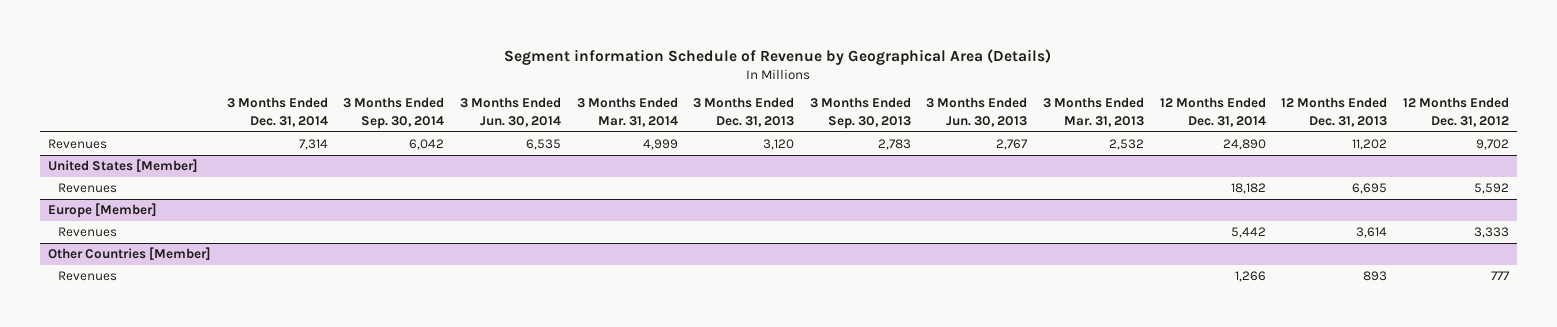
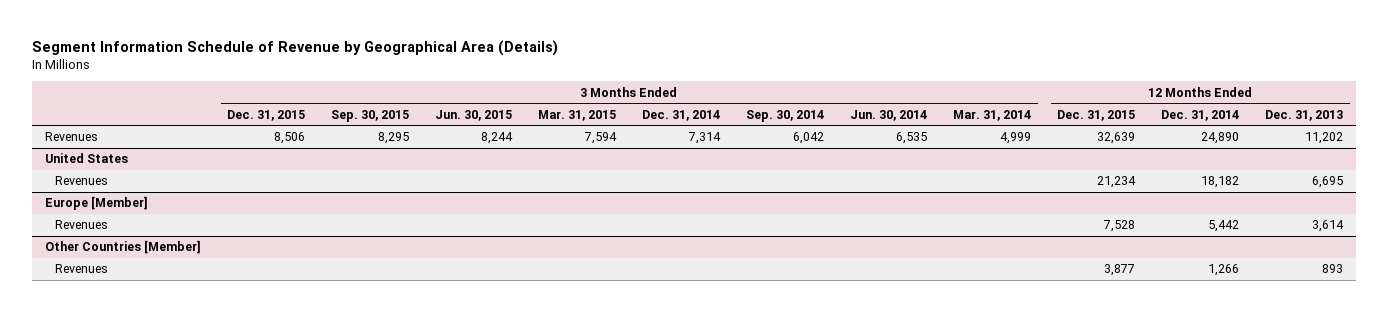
- Segment information Schedule of Revenue by Geographical Area (Details)
+ Segment Information Schedule of Revenue by Geographical Area (Details)
- | 3 Months Ended Dec. 31, 2014 | 3 Months Ended Sep. 30, 2014 | 3 Months Ended Jun. 30, 2014 | 3 Months Ended Mar. 31, 2014 | 3 Months Ended Dec. 31, 2013 | 3 Months Ended Sep. 30, 2013 | 3 Months Ended Jun. 30, 2013 | 3 Months Ended Mar. 31, 2013 | 12 Months Ended Dec. 31, 2014 | 12 Months Ended Dec. 31, 2013 | 12 Months Ended Dec. 31, 2012
+ | 3 Months Ended Dec. 31, 2015 | 3 Months Ended Sep. 30, 2015 | 3 Months Ended Jun. 30, 2015 | 3 Months Ended Mar. 31, 2015 | 3 Months Ended Dec. 31, 2014 | 3 Months Ended Sep. 30, 2014 | 3 Months Ended Jun. 30, 2014 | 3 Months Ended Mar. 31, 2014 | 12 Months Ended Dec. 31, 2015 | 12 Months Ended Dec. 31, 2014 | 12 Months Ended Dec. 31, 2013
- United States [Member]
+ United States

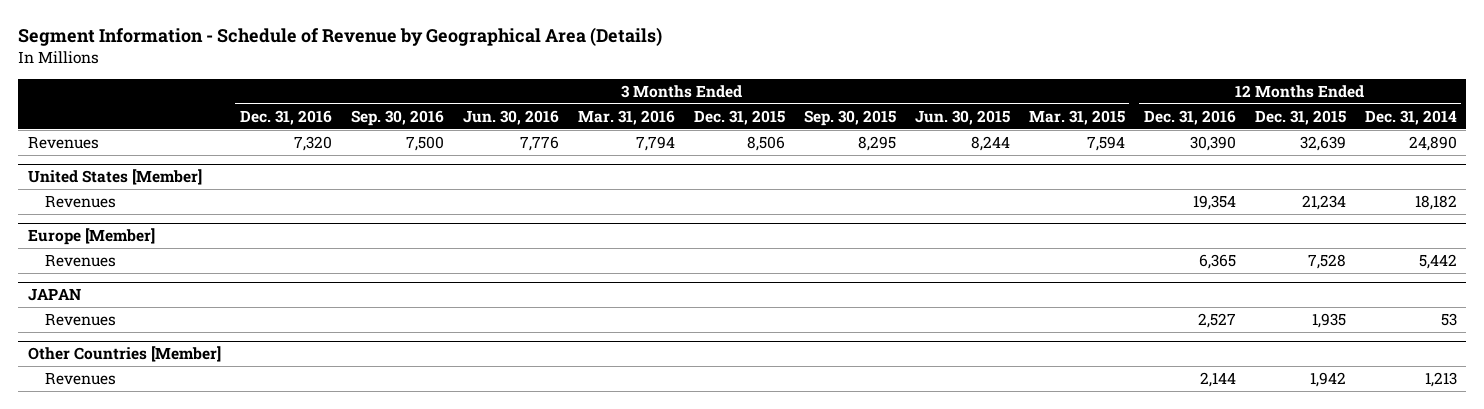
- Segment Information Schedule of Revenue by Geographical Area (Details)
+ Segment Information - Schedule of Revenue by Geographical Area (Details)
- | 3 Months Ended Dec. 31, 2015 | 3 Months Ended Sep. 30, 2015 | 3 Months Ended Jun. 30, 2015 | 3 Months Ended Mar. 31, 2015 | 3 Months Ended Dec. 31, 2014 | 3 Months Ended Sep. 30, 2014 | 3 Months Ended Jun. 30, 2014 | 3 Months Ended Mar. 31, 2014 | 12 Months Ended Dec. 31, 2015 | 12 Months Ended Dec. 31, 2014 | 12 Months Ended Dec. 31, 2013
+ | 3 Months Ended Dec. 31, 2016 | 3 Months Ended Sep. 30, 2016 | 3 Months Ended Jun. 30, 2016 | 3 Months Ended Mar. 31, 2016 | 3 Months Ended Dec. 31, 2015 | 3 Months Ended Sep. 30, 2015 | 3 Months Ended Jun. 30, 2015 | 3 Months Ended Mar. 31, 2015 | 12 Months Ended Dec. 31, 2016 | 12 Months Ended Dec. 31, 2015 | 12 Months Ended Dec. 31, 2014
- United States
+ United States [Member]
+ JAPAN
+ Revenues | | | | | | | | | 2,527 | 1,935 | 53
@ Other Countries [Member]
- Revenues | | | | | | | | | 3,877 | 1,266 | 893
+ Revenues | | | | | | | | | 2,144 | 1,942 | 1,213

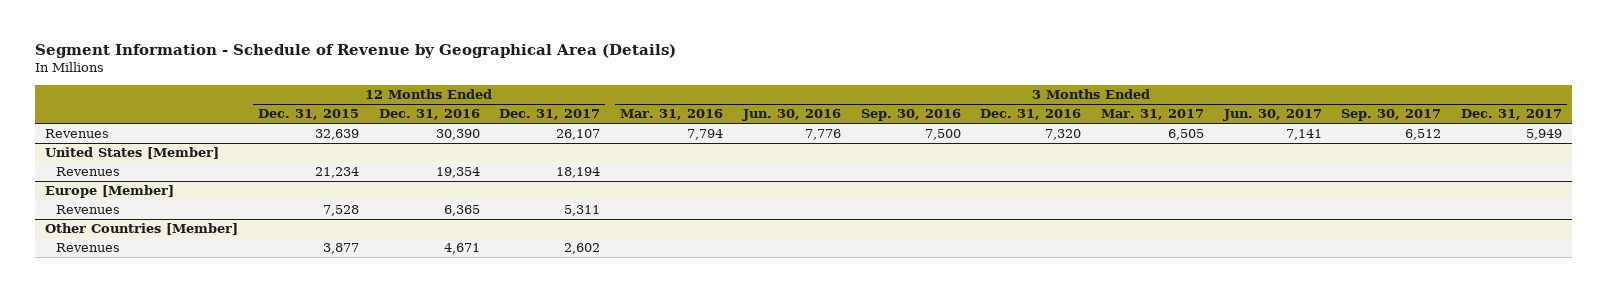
- | 3 Months Ended Dec. 31, 2016 | 3 Months Ended Sep. 30, 2016 | 3 Months Ended Jun. 30, 2016 | 3 Months Ended Mar. 31, 2016 | 3 Months Ended Dec. 31, 2015 | 3 Months Ended Sep. 30, 2015 | 3 Months Ended Jun. 30, 2015 | 3 Months Ended Mar. 31, 2015 | 12 Months Ended Dec. 31, 2016 | 12 Months Ended Dec. 31, 2015 | 12 Months Ended Dec. 31, 2014
+ | 12 Months Ended Dec. 31, 2015 | 12 Months Ended Dec. 31, 2016 | 12 Months Ended Dec. 31, 2017 | 3 Months Ended Mar. 31, 2016 | 3 Months Ended Jun. 30, 2016 | 3 Months Ended Sep. 30, 2016 | 3 Months Ended Dec. 31, 2016 | 3 Months Ended Mar. 31, 2017 | 3 Months Ended Jun. 30, 2017 | 3 Months Ended Sep. 30, 2017 | 3 Months Ended Dec. 31, 2017
- JAPAN
- Revenues | | | | | | | | | 2,527 | 1,935 | 53
@ Other Countries [Member]
- Revenues | | | | | | | | | 2,144 | 1,942 | 1,213
+ Revenues | 3,877 | 4,671 | 2,602 | | | | | | | |

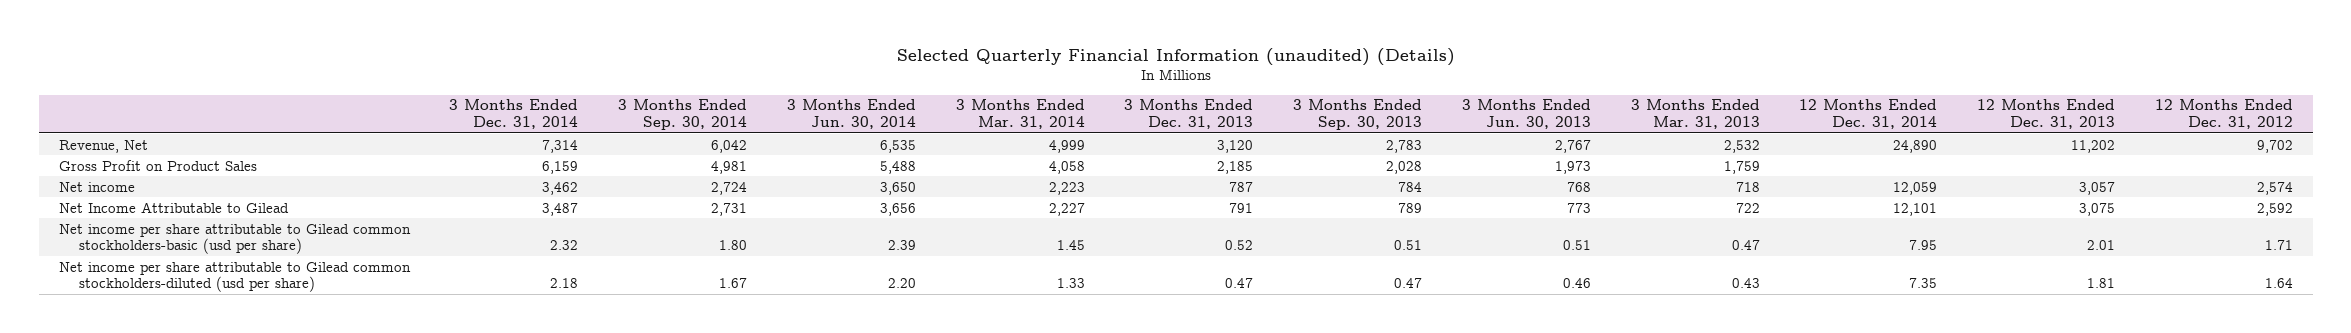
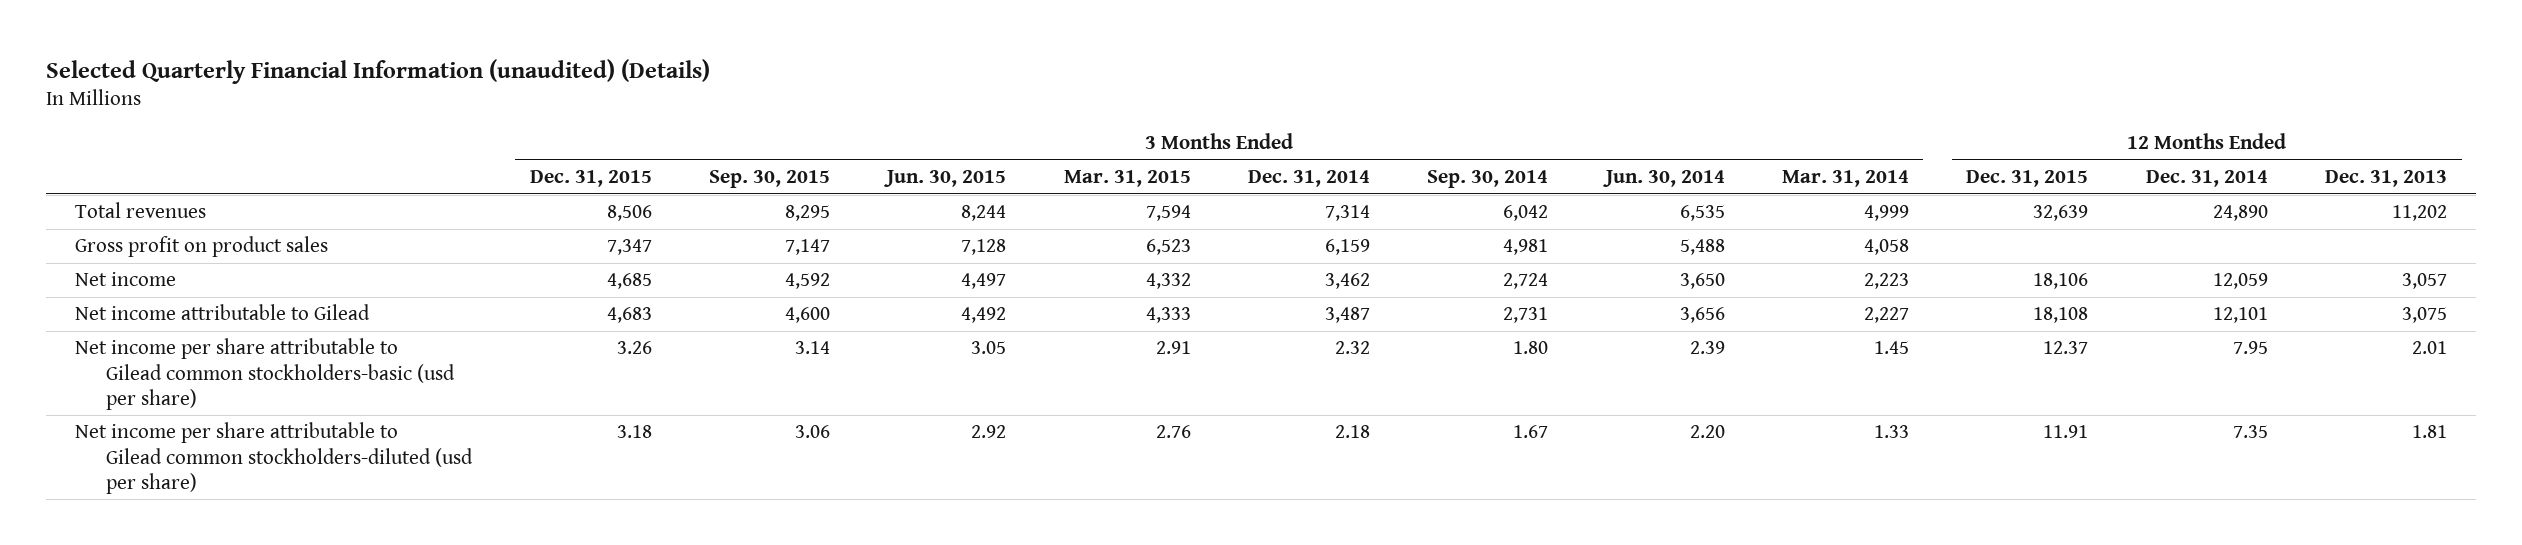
- | 3 Months Ended Dec. 31, 2014 | 3 Months Ended Sep. 30, 2014 | 3 Months Ended Jun. 30, 2014 | 3 Months Ended Mar. 31, 2014 | 3 Months Ended Dec. 31, 2013 | 3 Months Ended Sep. 30, 2013 | 3 Months Ended Jun. 30, 2013 | 3 Months Ended Mar. 31, 2013 | 12 Months Ended Dec. 31, 2014 | 12 Months Ended Dec. 31, 2013 | 12 Months Ended Dec. 31, 2012
+ | 3 Months Ended Dec. 31, 2015 | 3 Months Ended Sep. 30, 2015 | 3 Months Ended Jun. 30, 2015 | 3 Months Ended Mar. 31, 2015 | 3 Months Ended Dec. 31, 2014 | 3 Months Ended Sep. 30, 2014 | 3 Months Ended Jun. 30, 2014 | 3 Months Ended Mar. 31, 2014 | 12 Months Ended Dec. 31, 2015 | 12 Months Ended Dec. 31, 2014 | 12 Months Ended Dec. 31, 2013
- Revenue, Net | 7,314 | 6,042 | 6,535 | 4,999 | 3,120 | 2,783 | 2,767 | 2,532 | 24,890 | 11,202 | 9,702
- Gross Profit on Product Sales | 6,159 | 4,981 | 5,488 | 4,058 | 2,185 | 2,028 | 1,973 | 1,759 | | |
+ Total revenues | 8,506 | 8,295 | 8,244 | 7,594 | 7,314 | 6,042 | 6,535 | 4,999 | 32,639 | 24,890 | 11,202
+ Gross profit on product sales | 7,347 | 7,147 | 7,128 | 6,523 | 6,159 | 4,981 | 5,488 | 4,058 | | |
- Net Income Attributable to Gilead | 3,487 | 2,731 | 3,656 | 2,227 | 791 | 789 | 773 | 722 | 12,101 | 3,075 | 2,592
+ Net income attributable to Gilead | 4,683 | 4,600 | 4,492 | 4,333 | 3,487 | 2,731 | 3,656 | 2,227 | 18,108 | 12,101 | 3,075

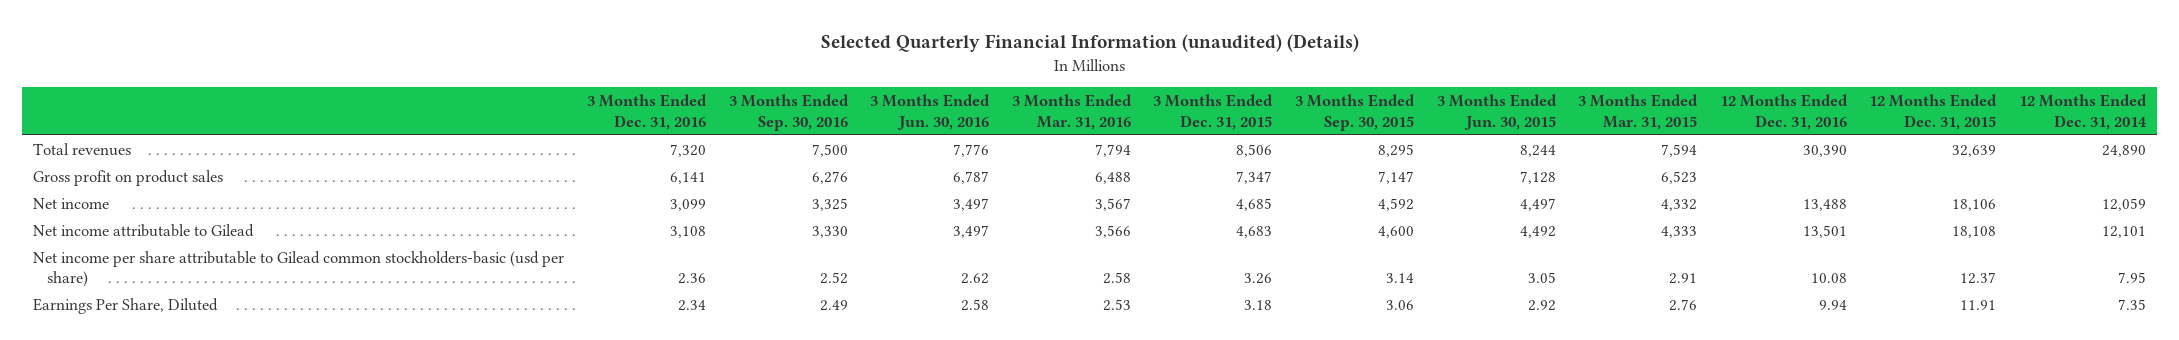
- | 3 Months Ended Dec. 31, 2015 | 3 Months Ended Sep. 30, 2015 | 3 Months Ended Jun. 30, 2015 | 3 Months Ended Mar. 31, 2015 | 3 Months Ended Dec. 31, 2014 | 3 Months Ended Sep. 30, 2014 | 3 Months Ended Jun. 30, 2014 | 3 Months Ended Mar. 31, 2014 | 12 Months Ended Dec. 31, 2015 | 12 Months Ended Dec. 31, 2014 | 12 Months Ended Dec. 31, 2013
+ | 3 Months Ended Dec. 31, 2016 | 3 Months Ended Sep. 30, 2016 | 3 Months Ended Jun. 30, 2016 | 3 Months Ended Mar. 31, 2016 | 3 Months Ended Dec. 31, 2015 | 3 Months Ended Sep. 30, 2015 | 3 Months Ended Jun. 30, 2015 | 3 Months Ended Mar. 31, 2015 | 12 Months Ended Dec. 31, 2016 | 12 Months Ended Dec. 31, 2015 | 12 Months Ended Dec. 31, 2014
- Net income per share attributable to Gilead common stockholders-diluted (usd per share) | 3.18 | 3.06 | 2.92 | 2.76 | 2.18 | 1.67 | 2.20 | 1.33 | 11.91 | 7.35 | 1.81
+ Earnings Per Share, Diluted | 2.34 | 2.49 | 2.58 | 2.53 | 3.18 | 3.06 | 2.92 | 2.76 | 9.94 | 11.91 | 7.35

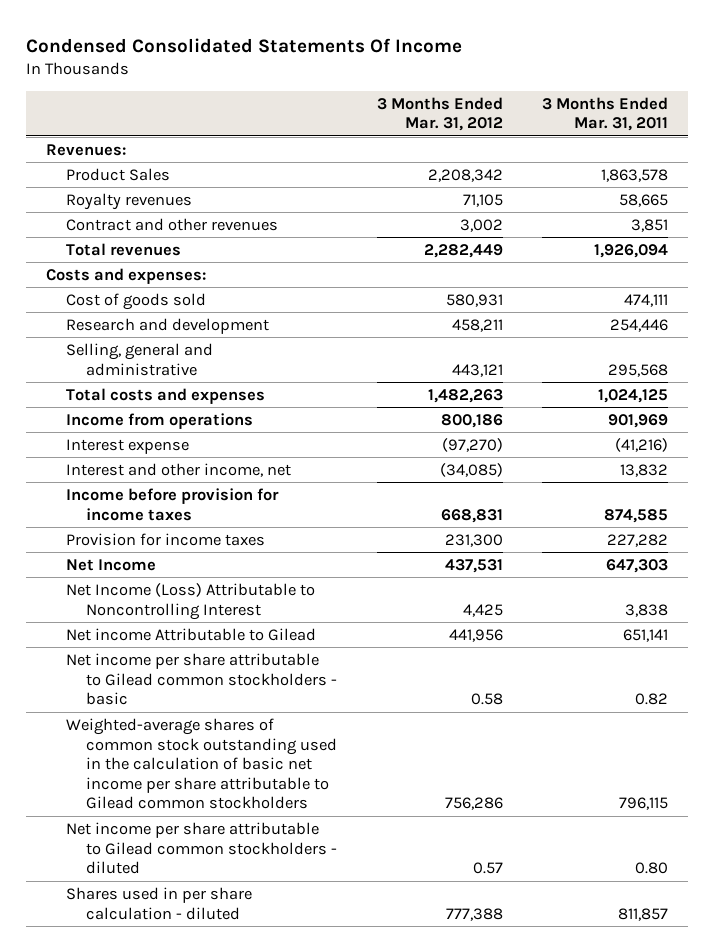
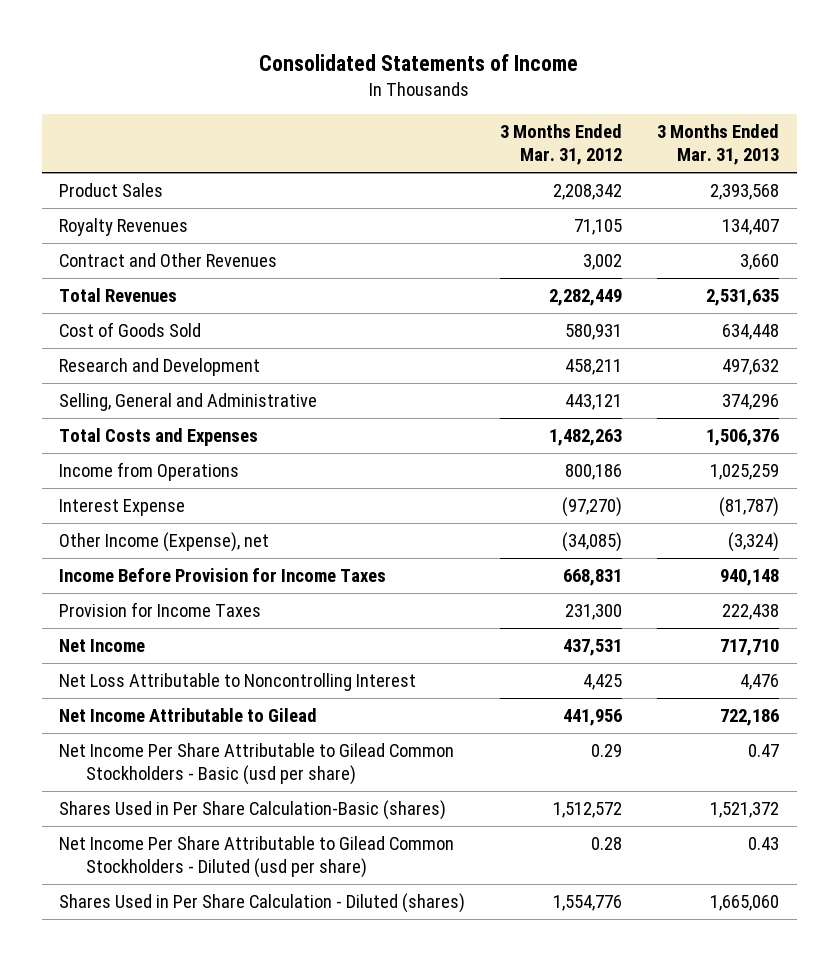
- Condensed Consolidated Statements Of Income
+ Consolidated Statements of Income
- | 3 Months Ended Mar. 31, 2012 | 3 Months Ended Mar. 31, 2011
+ | 3 Months Ended Mar. 31, 2012 | 3 Months Ended Mar. 31, 2013
- Revenues:
- Royalty revenues | 71,105 | 58,665
- Contract and other revenues | 3,002 | 3,851
- Total revenues | 2,282,449 | 1,926,094
- Costs and expenses:
- Cost of goods sold | 580,931 | 474,111
- Research and development | 458,211 | 254,446
- Selling, general and administrative | 443,121 | 295,568
- Total costs and expenses | 1,482,263 | 1,024,125
- Income from operations | 800,186 | 901,969
- Interest expense | (97,270) | (41,216)
- Interest and other income, net | (34,085) | 13,832
- Income before provision for income taxes | 668,831 | 874,585
- Provision for income taxes | 231,300 | 227,282
+ Royalty Revenues | 71,105 | 134,407
+ Contract and Other Revenues | 3,002 | 3,660
+ Total Revenues | 2,282,449 | 2,531,635
+ Cost of Goods Sold | 580,931 | 634,448
+ Research and Development | 458,211 | 497,632
+ Selling, General and Administrative | 443,121 | 374,296
+ Total Costs and Expenses | 1,482,263 | 1,506,376
+ Income from Operations | 800,186 | 1,025,259
+ Interest Expense | (97,270) | (81,787)
+ Other Income (Expense), net | (34,085) | (3,324)
+ Income Before Provision for Income Taxes | 668,831 | 940,148
+ Provision for Income Taxes | 231,300 | 222,438
- Net Income (Loss) Attributable to Noncontrolling Interest | 4,425 | 3,838
- Net income Attributable to Gilead | 441,956 | 651,141
- Net income per share attributable to Gilead common stockholders - basic | 0.58 | 0.82
- Weighted-average shares of common stock outstanding used in the calculation of basic net income per share attributable to Gilead common stockholders | 756,286 | 796,115
- Net income per share attributable to Gilead common stockholders - diluted | 0.57 | 0.80
- Shares used in per share calculation - diluted | 777,388 | 811,857
+ Net Loss Attributable to Noncontrolling Interest | 4,425 | 4,476
+ Net Income Attributable to Gilead | 441,956 | 722,186
+ Net Income Per Share Attributable to Gilead Common Stockholders - Basic (usd per share) | 0.29 | 0.47
+ Shares Used in Per Share Calculation-Basic (shares) | 1,512,572 | 1,521,372
+ Net Income Per Share Attributable to Gilead Common Stockholders - Diluted (usd per share) | 0.28 | 0.43
+ Shares Used in Per Share Calculation - Diluted (shares) | 1,554,776 | 1,665,060

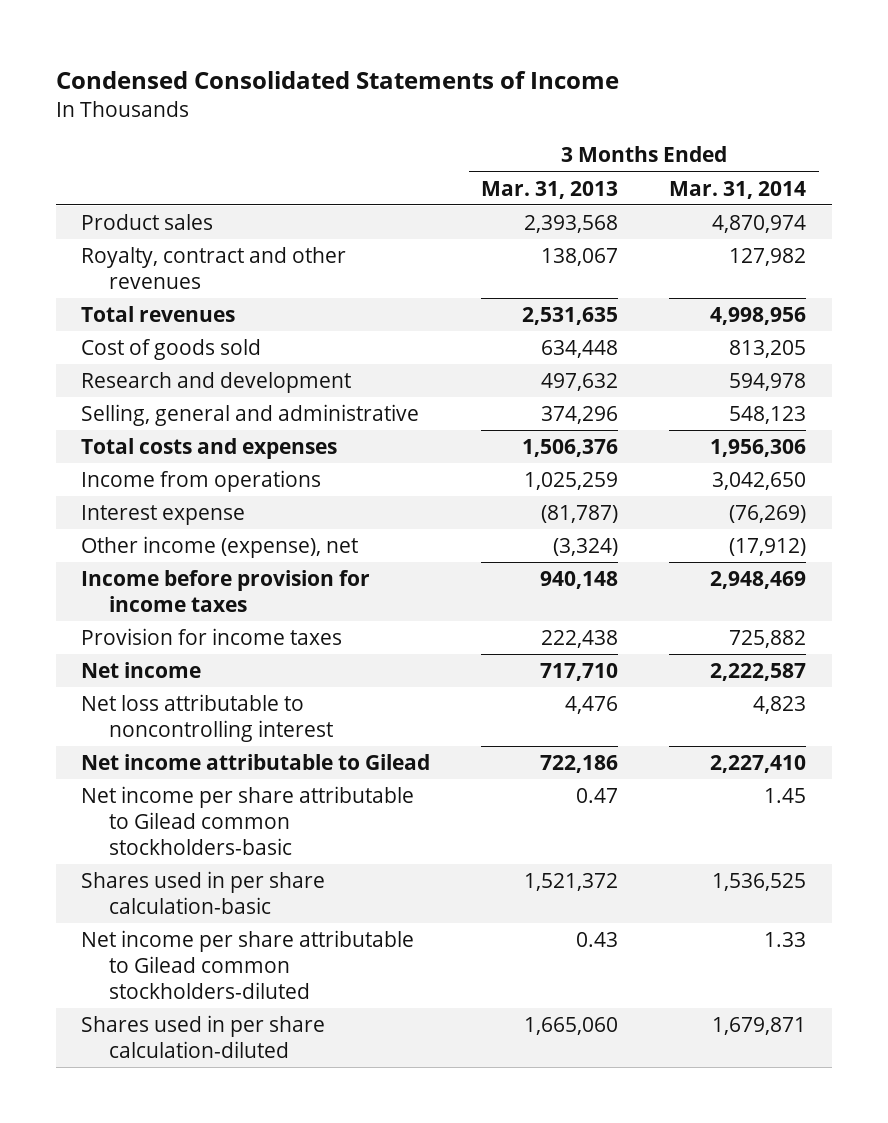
- Consolidated Statements of Income
+ Condensed Consolidated Statements of Income
- | 3 Months Ended Mar. 31, 2012 | 3 Months Ended Mar. 31, 2013
+ | 3 Months Ended Mar. 31, 2013 | 3 Months Ended Mar. 31, 2014
- Product Sales | 2,208,342 | 2,393,568
- Royalty Revenues | 71,105 | 134,407
- Contract and Other Revenues | 3,002 | 3,660
- Total Revenues | 2,282,449 | 2,531,635
- Cost of Goods Sold | 580,931 | 634,448
- Research and Development | 458,211 | 497,632
- Selling, General and Administrative | 443,121 | 374,296
- Total Costs and Expenses | 1,482,263 | 1,506,376
- Income from Operations | 800,186 | 1,025,259
- Interest Expense | (97,270) | (81,787)
- Other Income (Expense), net | (34,085) | (3,324)
- Income Before Provision for Income Taxes | 668,831 | 940,148
- Provision for Income Taxes | 231,300 | 222,438
- Net Income | 437,531 | 717,710
- Net Loss Attributable to Noncontrolling Interest | 4,425 | 4,476
- Net Income Attributable to Gilead | 441,956 | 722,186
- Net Income Per Share Attributable to Gilead Common Stockholders - Basic (usd per share) | 0.29 | 0.47
- Shares Used in Per Share Calculation-Basic (shares) | 1,512,572 | 1,521,372
- Net Income Per Share Attributable to Gilead Common Stockholders - Diluted (usd per share) | 0.28 | 0.43
- Shares Used in Per Share Calculation - Diluted (shares) | 1,554,776 | 1,665,060
+ Product sales | 2,393,568 | 4,870,974
+ Royalty, contract and other revenues | 138,067 | 127,982
+ Total revenues | 2,531,635 | 4,998,956
+ Cost of goods sold | 634,448 | 813,205
+ Research and development | 497,632 | 594,978
+ Selling, general and administrative | 374,296 | 548,123
+ Total costs and expenses | 1,506,376 | 1,956,306
+ Income from operations | 1,025,259 | 3,042,650
+ Interest expense | (81,787) | (76,269)
+ Other income (expense), net | (3,324) | (17,912)
+ Income before provision for income taxes | 940,148 | 2,948,469
+ Provision for income taxes | 222,438 | 725,882
+ Net income | 717,710 | 2,222,587
+ Net loss attributable to noncontrolling interest | 4,476 | 4,823
+ Net income attributable to Gilead | 722,186 | 2,227,410
+ Net income per share attributable to Gilead common stockholders-basic | 0.47 | 1.45
+ Shares used in per share calculation-basic | 1,521,372 | 1,536,525
+ Net income per share attributable to Gilead common stockholders-diluted | 0.43 | 1.33
+ Shares used in per share calculation-diluted | 1,665,060 | 1,679,871

